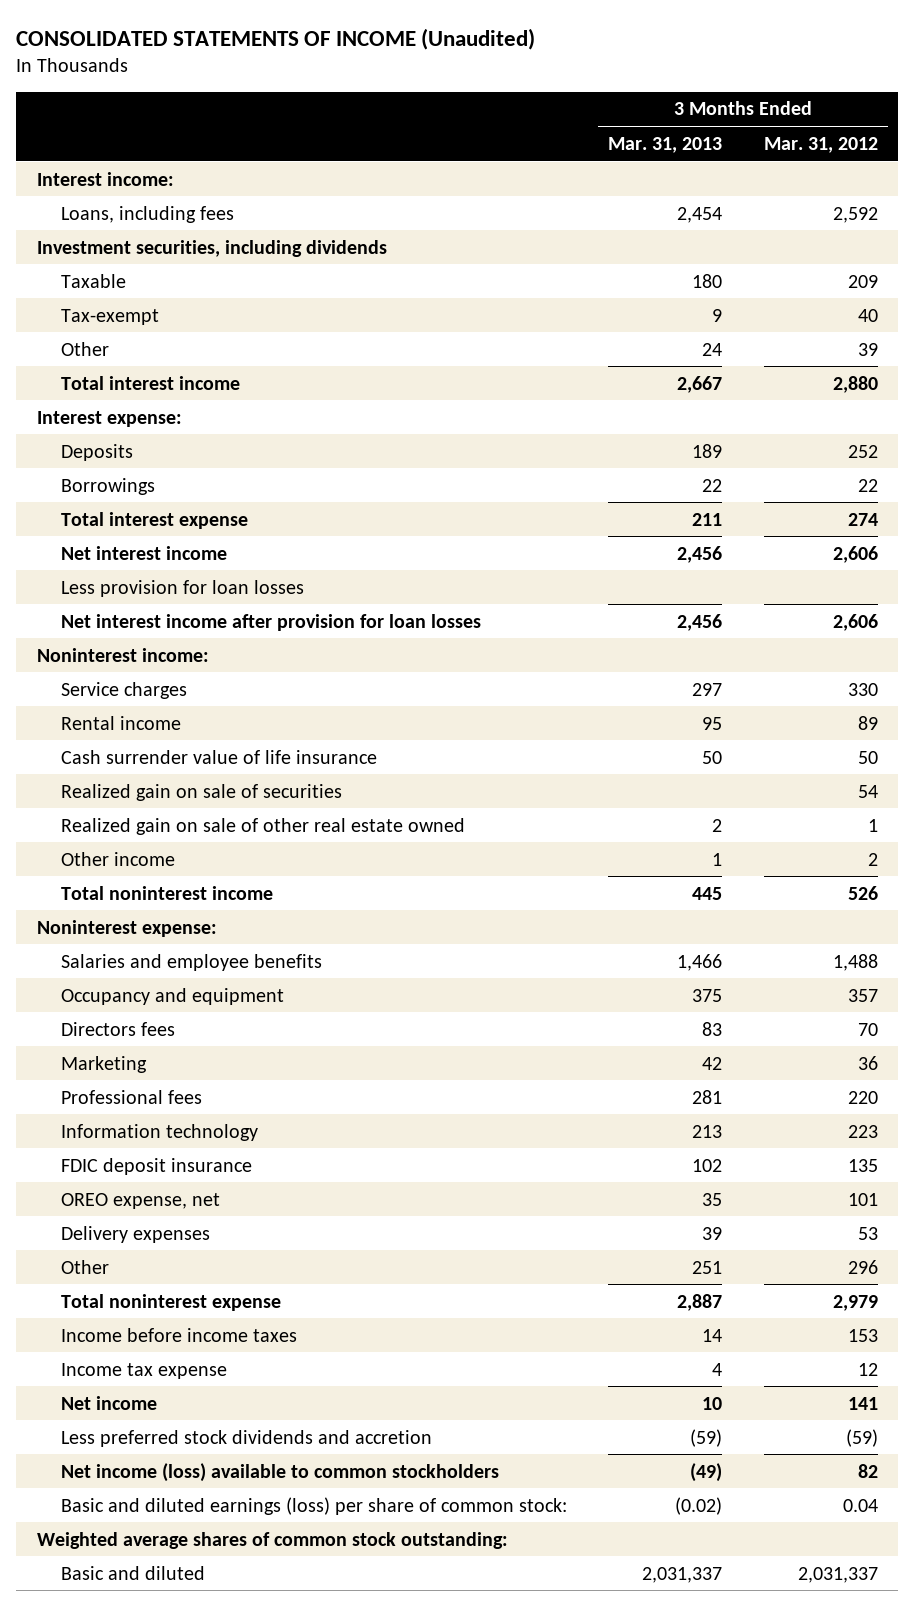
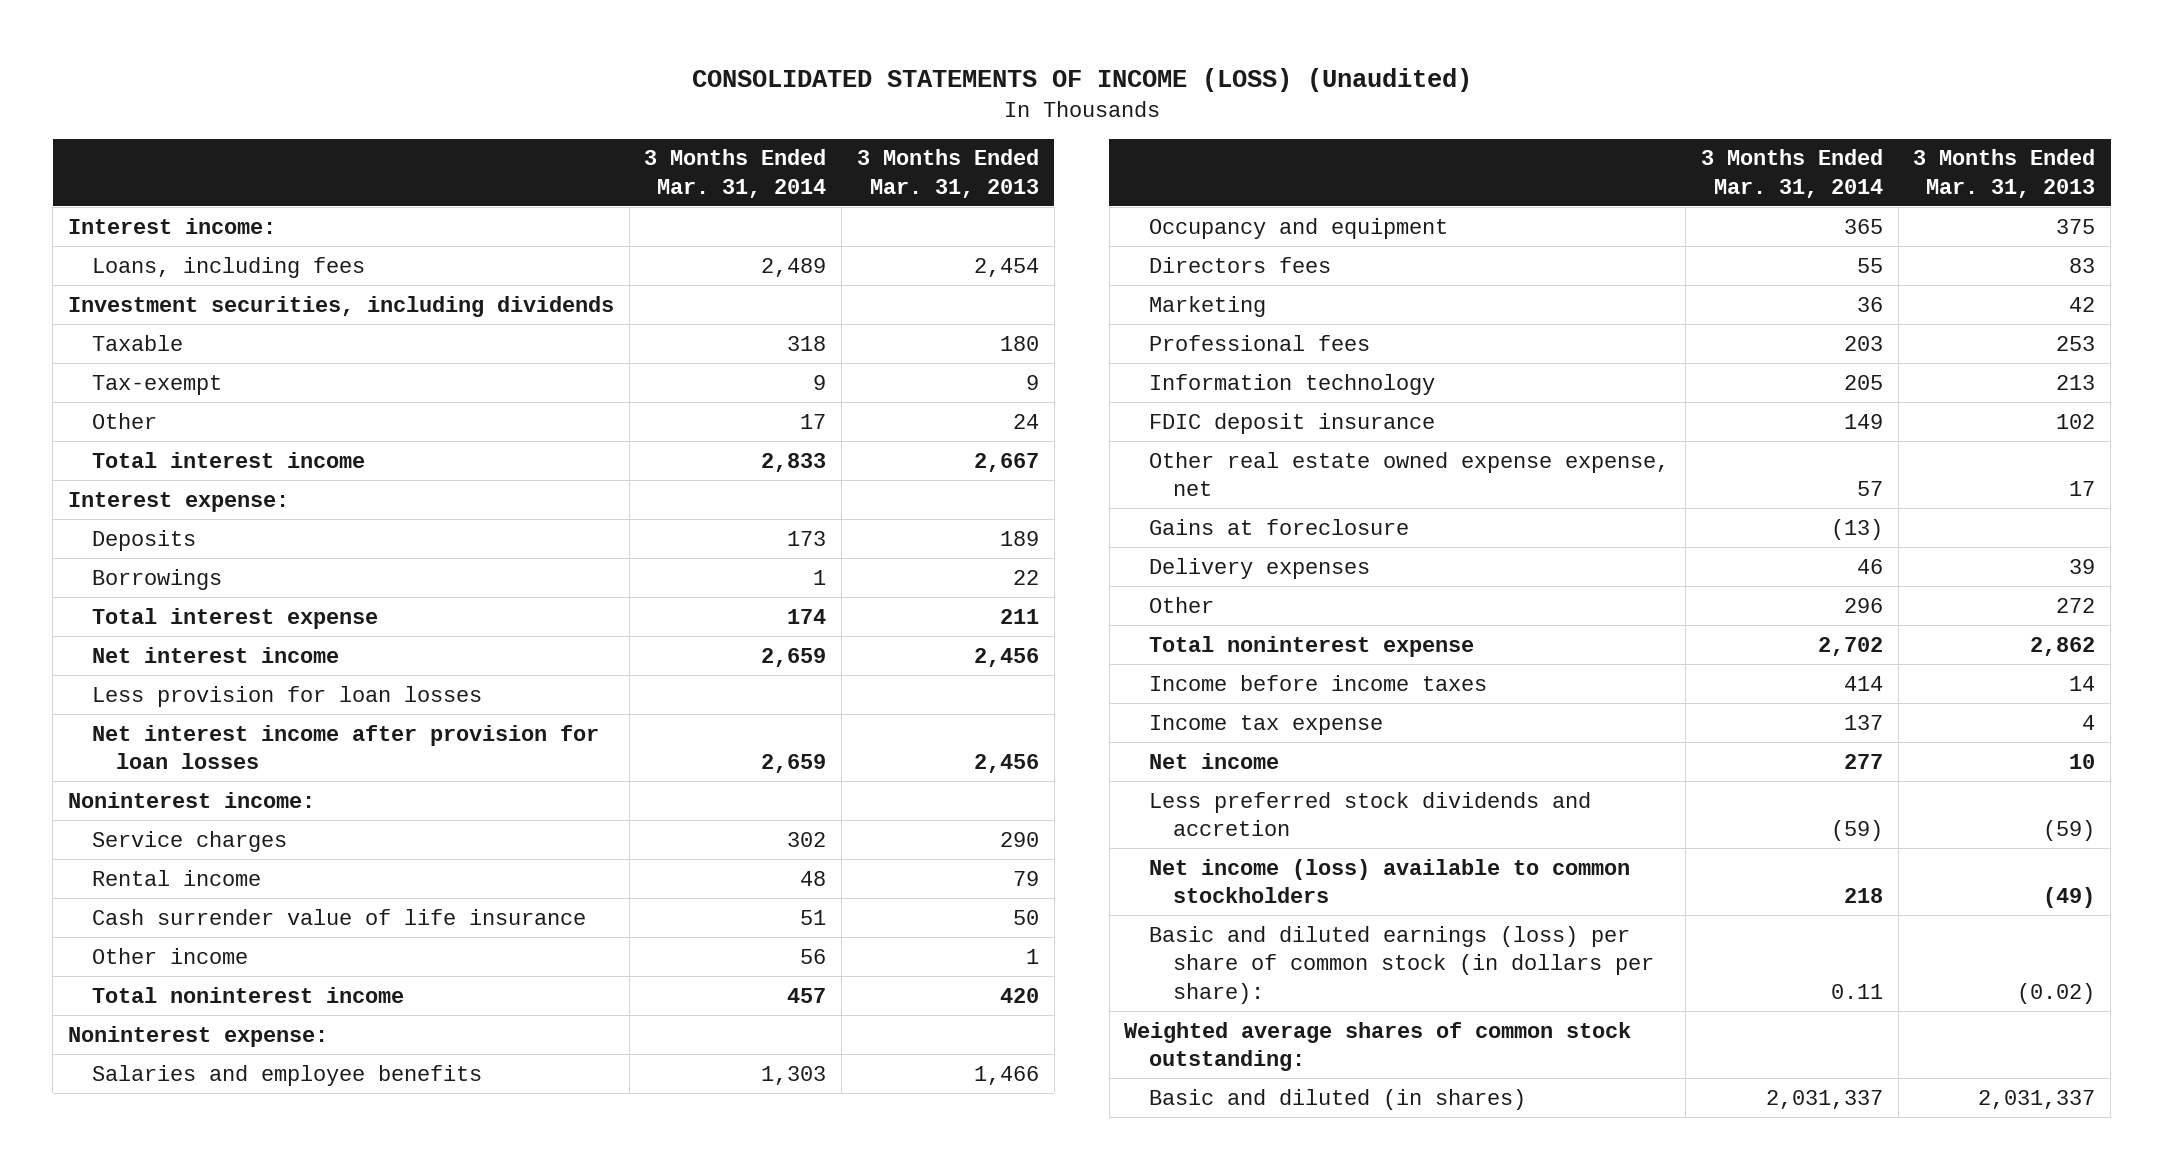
- CONSOLIDATED STATEMENTS OF INCOME (Unaudited)
+ CONSOLIDATED STATEMENTS OF INCOME (LOSS) (Unaudited)
- | 3 Months Ended Mar. 31, 2013 | 3 Months Ended Mar. 31, 2012
+ | 3 Months Ended Mar. 31, 2014 | 3 Months Ended Mar. 31, 2013
- Service charges | 297 | 330
- Rental income | 95 | 89
+ Service charges | 302 | 290
+ Rental income | 48 | 79
- Realized gain on sale of securities | | 54
- Realized gain on sale of other real estate owned | 2 | 1
- Total noninterest income | 445 | 526
+ Total noninterest income | 457 | 420
- Professional fees | 281 | 220
+ Professional fees | 203 | 253
- OREO expense, net | 35 | 101
+ Other real estate owned expense expense, net | 57 | 17
+ Gains at foreclosure | (13) |
- Other | 251 | 296
- Total noninterest expense | 2,887 | 2,979
+ Other | 296 | 272
+ Total noninterest expense | 2,702 | 2,862
- Basic and diluted earnings (loss) per share of common stock: | (0.02) | 0.04
+ Basic and diluted earnings (loss) per share of common stock (in dollars per share): | 0.11 | (0.02)
- Basic and diluted | 2,031,337 | 2,031,337
+ Basic and diluted (in shares) | 2,031,337 | 2,031,337

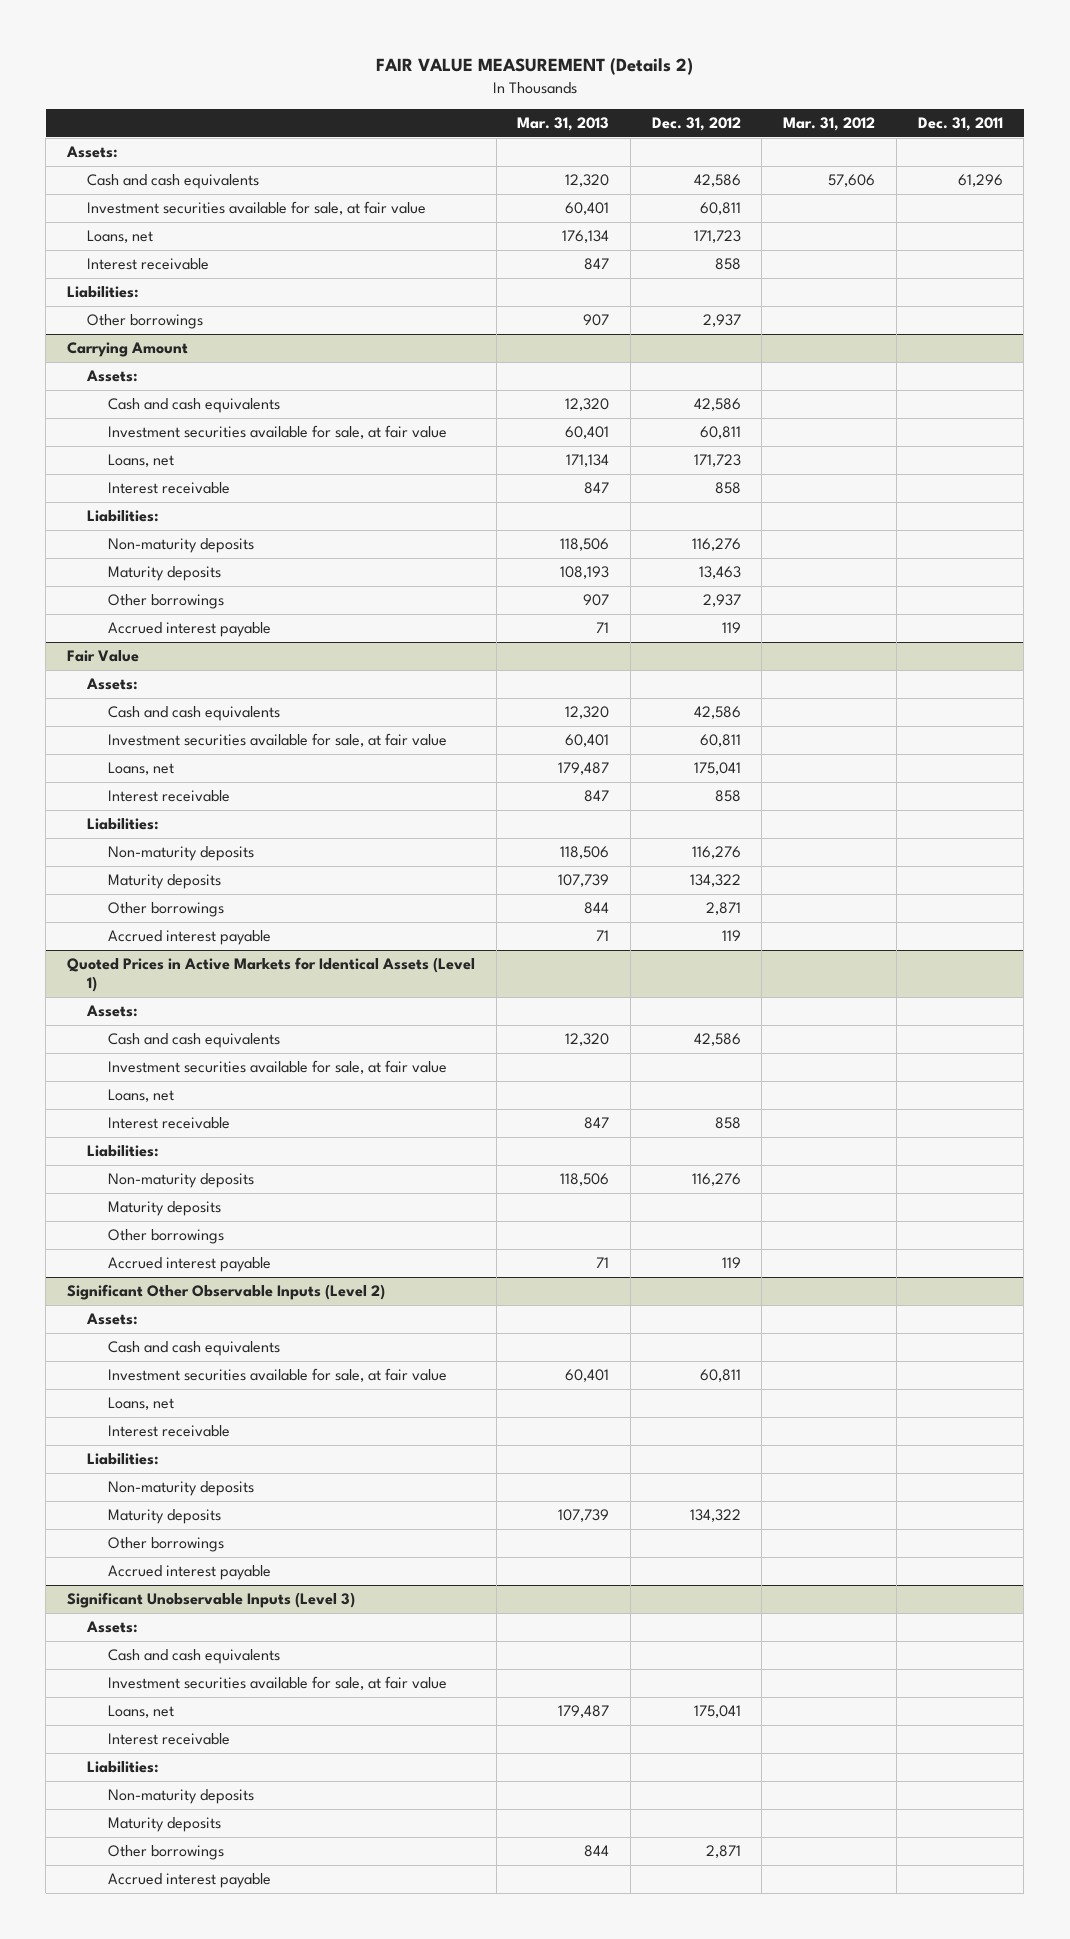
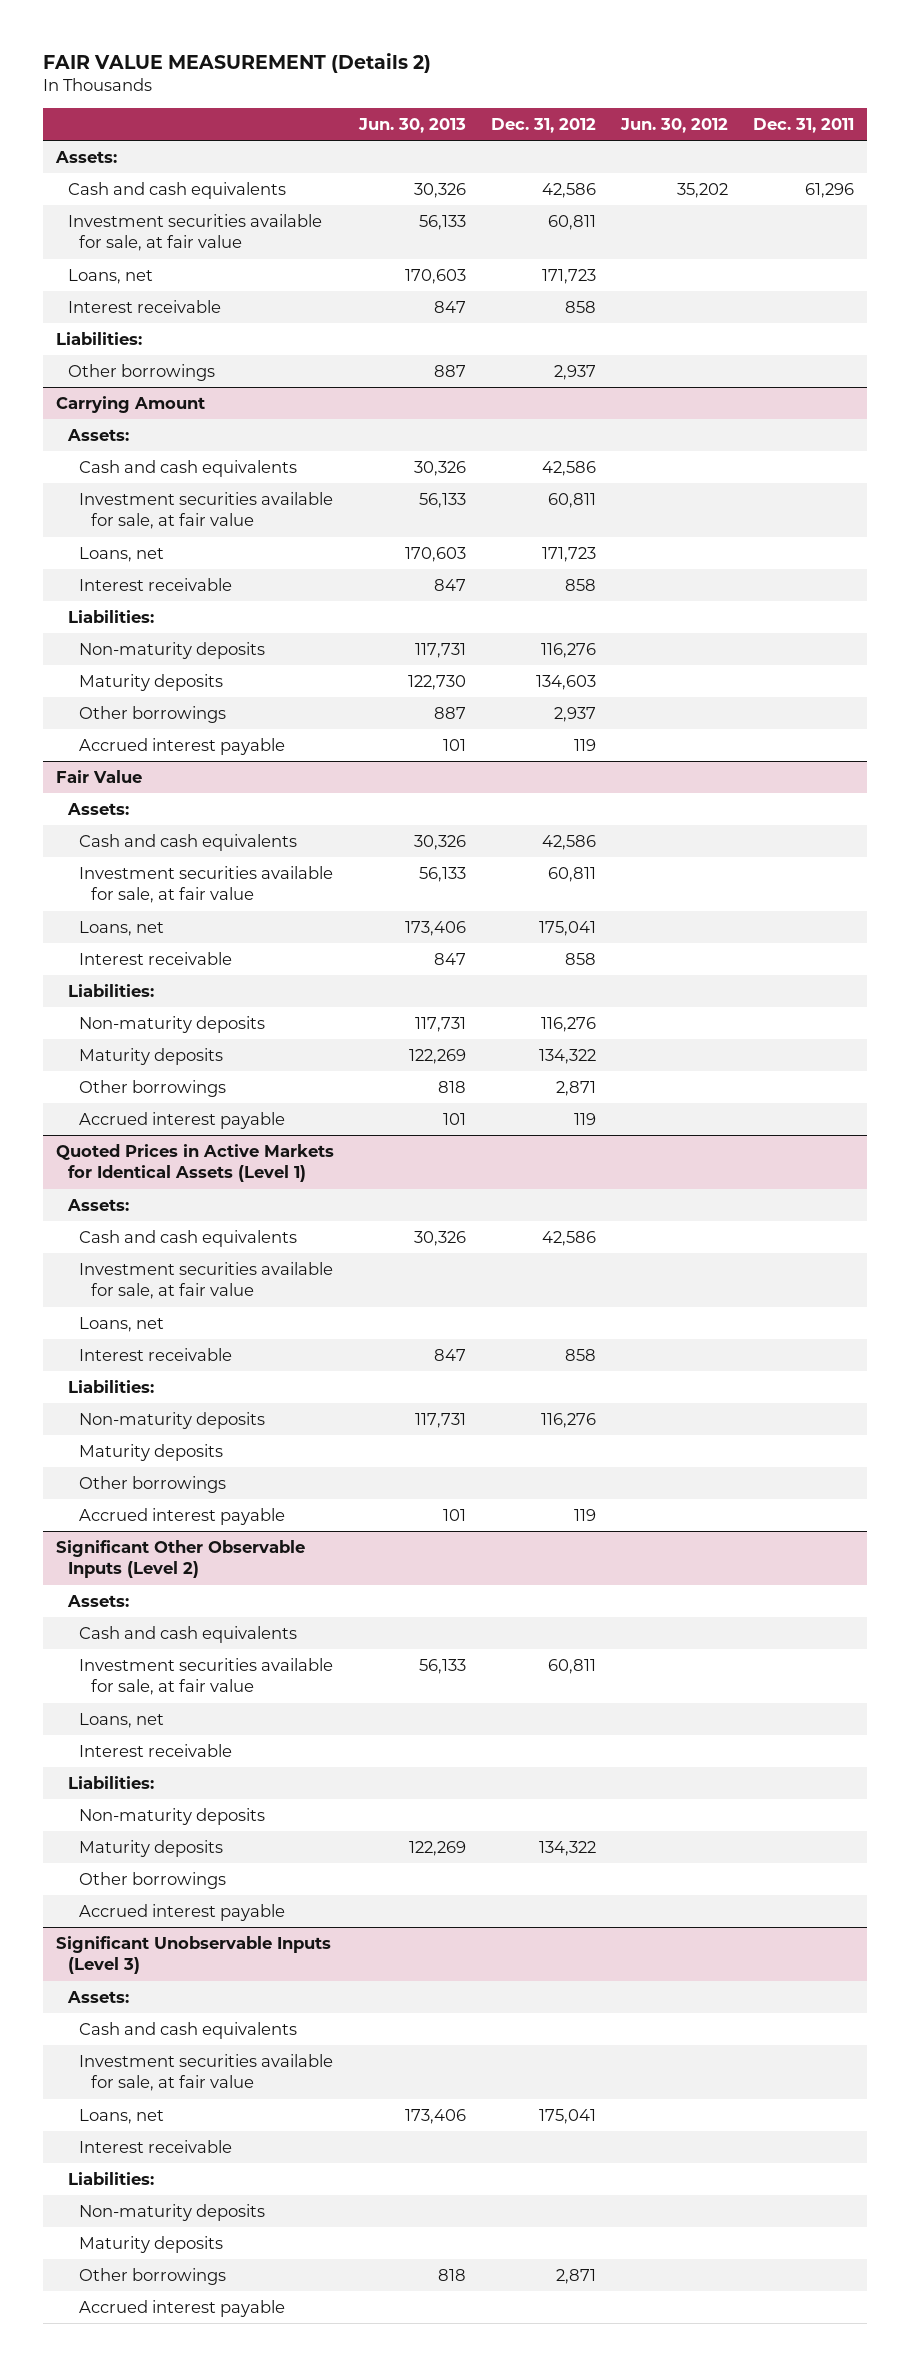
- | Mar. 31, 2013 | Dec. 31, 2012 | Mar. 31, 2012 | Dec. 31, 2011
+ | Jun. 30, 2013 | Dec. 31, 2012 | Jun. 30, 2012 | Dec. 31, 2011
@ Carrying Amount
- Maturity deposits | 108,193 | 13,463 | |
+ Maturity deposits | 122,730 | 134,603 | |

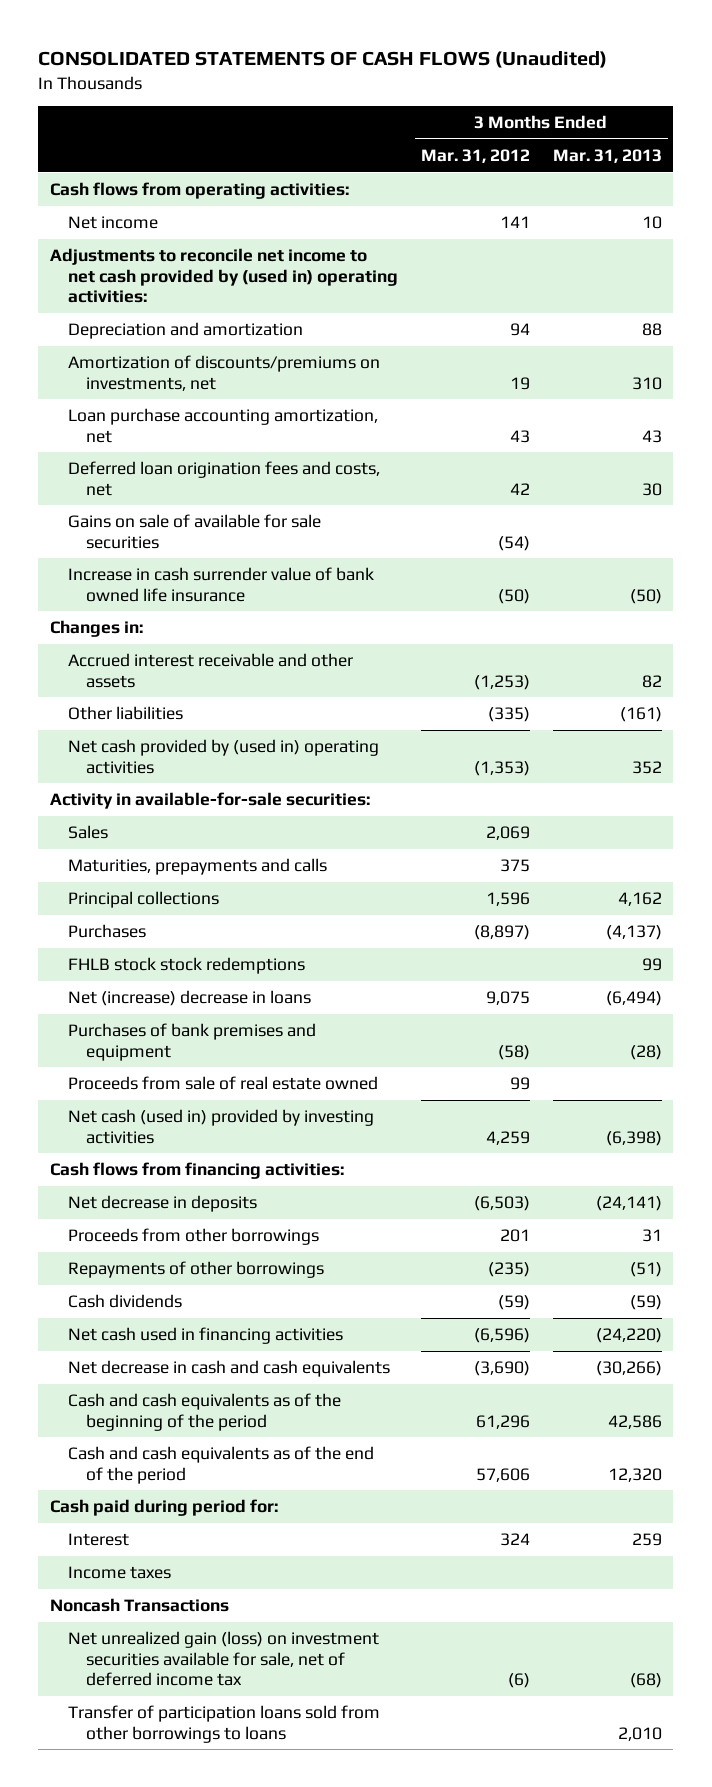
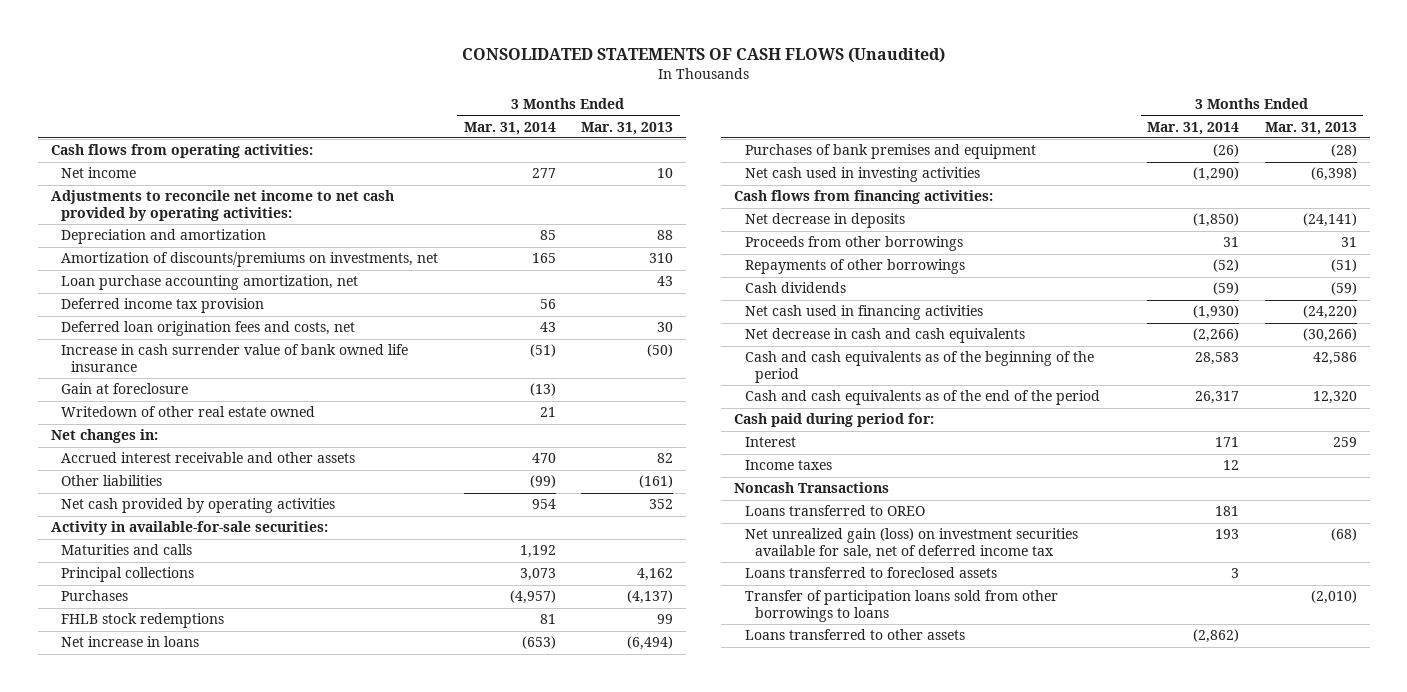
- | 3 Months Ended Mar. 31, 2012 | 3 Months Ended Mar. 31, 2013
+ | 3 Months Ended Mar. 31, 2014 | 3 Months Ended Mar. 31, 2013
- Adjustments to reconcile net income to net cash provided by (used in) operating activities:
+ Adjustments to reconcile net income to net cash provided by operating activities:
+ Deferred income tax provision | 56 |
- Gains on sale of available for sale securities | (54) |
- Changes in:
+ Gain at foreclosure | (13) |
+ Writedown of other real estate owned | 21 |
+ Net changes in:
- Net cash provided by (used in) operating activities | (1,353) | 352
+ Net cash provided by operating activities | 954 | 352
- Sales | 2,069 |
- Maturities, prepayments and calls | 375 |
+ Maturities and calls | 1,192 |
- FHLB stock stock redemptions | | 99
- Net (increase) decrease in loans | 9,075 | (6,494)
+ FHLB stock redemptions | 81 | 99
+ Net increase in loans | (653) | (6,494)
- Proceeds from sale of real estate owned | 99 |
- Net cash (used in) provided by investing activities | 4,259 | (6,398)
+ Net cash used in investing activities | (1,290) | (6,398)
+ Loans transferred to OREO | 181 |
- Transfer of participation loans sold from other borrowings to loans | | 2,010
+ Loans transferred to foreclosed assets | 3 |
+ Transfer of participation loans sold from other borrowings to loans | | (2,010)
+ Loans transferred to other assets | (2,862) |

